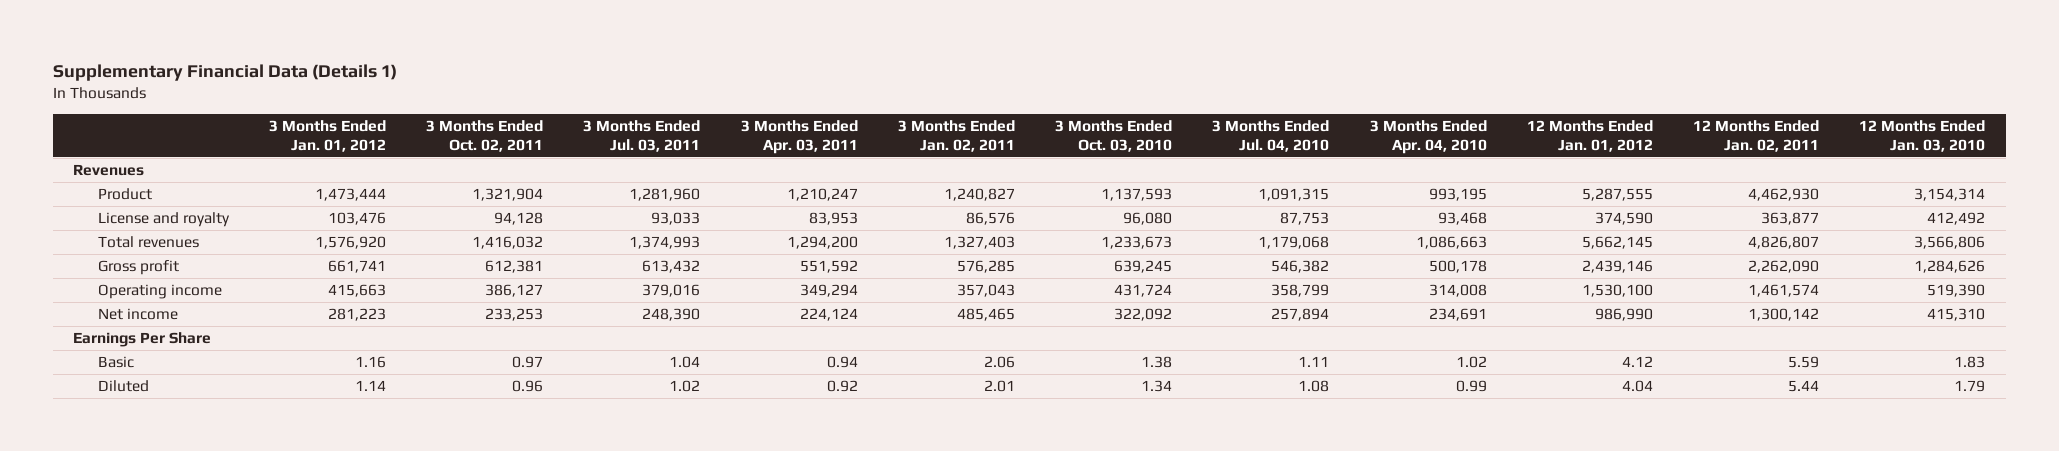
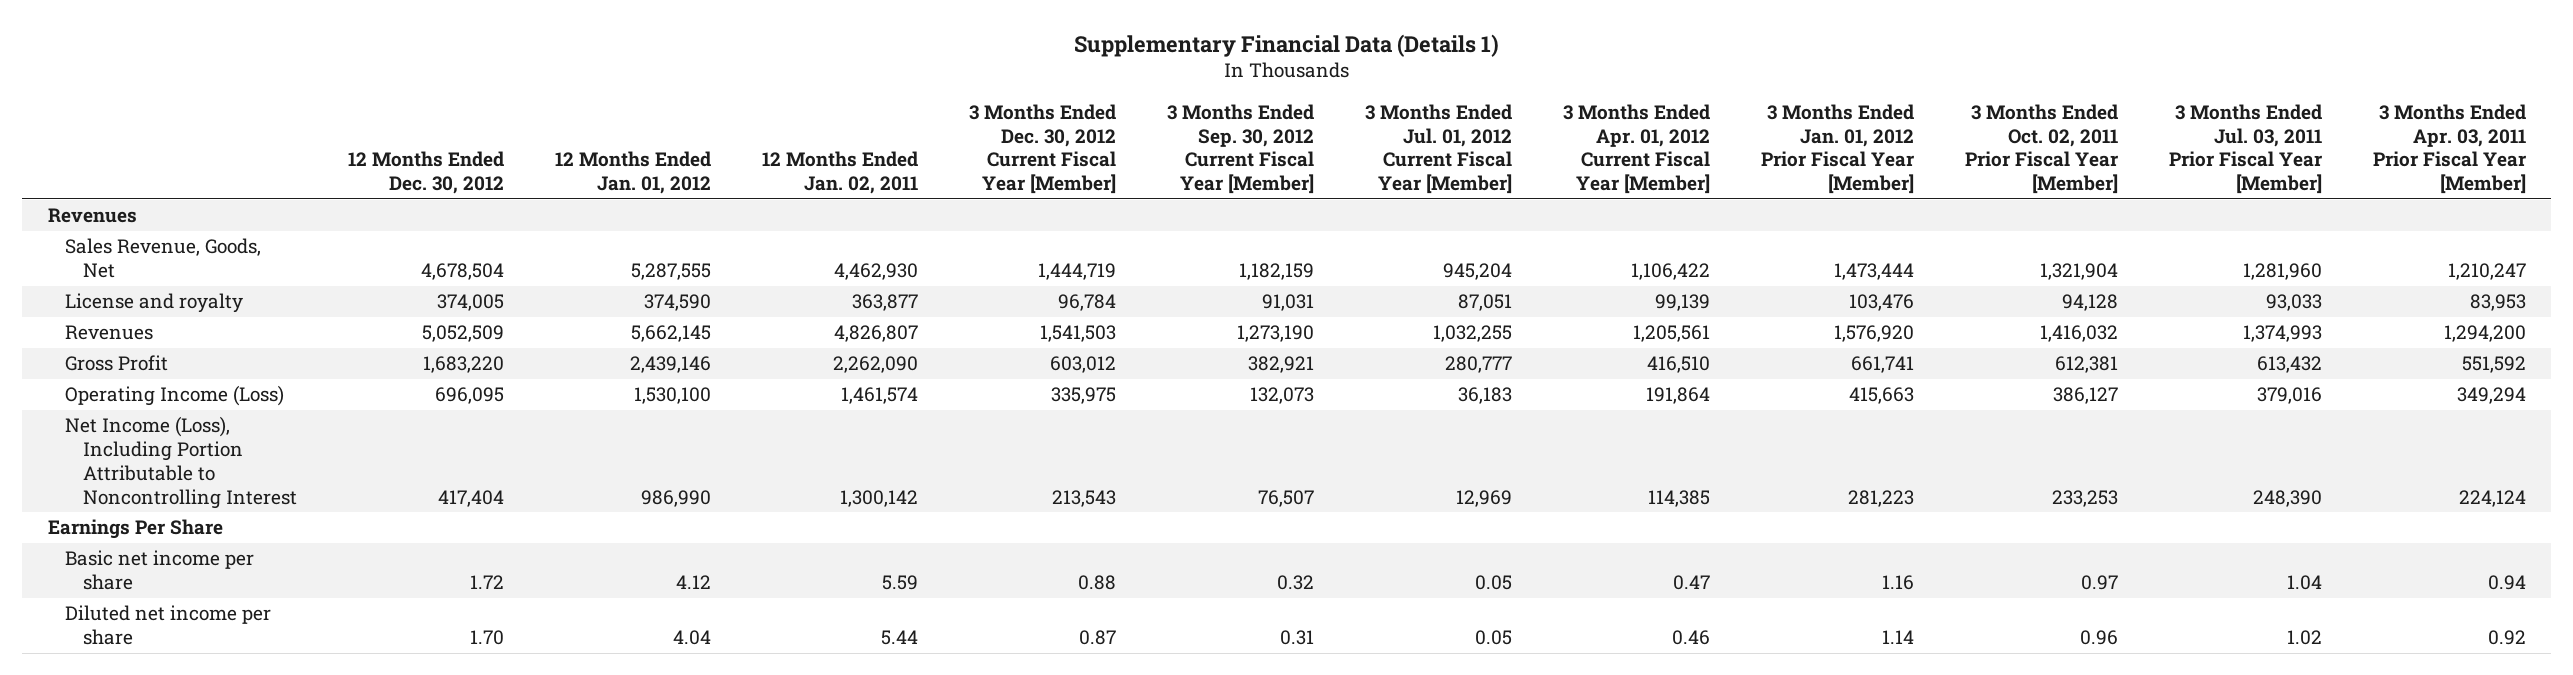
- | 3 Months Ended Jan. 01, 2012 | 3 Months Ended Oct. 02, 2011 | 3 Months Ended Jul. 03, 2011 | 3 Months Ended Apr. 03, 2011 | 3 Months Ended Jan. 02, 2011 | 3 Months Ended Oct. 03, 2010 | 3 Months Ended Jul. 04, 2010 | 3 Months Ended Apr. 04, 2010 | 12 Months Ended Jan. 01, 2012 | 12 Months Ended Jan. 02, 2011 | 12 Months Ended Jan. 03, 2010
+ | 12 Months Ended Dec. 30, 2012 | 12 Months Ended Jan. 01, 2012 | 12 Months Ended Jan. 02, 2011 | 3 Months Ended Dec. 30, 2012 Current Fiscal Year [Member] | 3 Months Ended Sep. 30, 2012 Current Fiscal Year [Member] | 3 Months Ended Jul. 01, 2012 Current Fiscal Year [Member] | 3 Months Ended Apr. 01, 2012 Current Fiscal Year [Member] | 3 Months Ended Jan. 01, 2012 Prior Fiscal Year [Member] | 3 Months Ended Oct. 02, 2011 Prior Fiscal Year [Member] | 3 Months Ended Jul. 03, 2011 Prior Fiscal Year [Member] | 3 Months Ended Apr. 03, 2011 Prior Fiscal Year [Member]
- Product | 1,473,444 | 1,321,904 | 1,281,960 | 1,210,247 | 1,240,827 | 1,137,593 | 1,091,315 | 993,195 | 5,287,555 | 4,462,930 | 3,154,314
+ Sales Revenue, Goods, Net | 4,678,504 | 5,287,555 | 4,462,930 | 1,444,719 | 1,182,159 | 945,204 | 1,106,422 | 1,473,444 | 1,321,904 | 1,281,960 | 1,210,247
- Total revenues | 1,576,920 | 1,416,032 | 1,374,993 | 1,294,200 | 1,327,403 | 1,233,673 | 1,179,068 | 1,086,663 | 5,662,145 | 4,826,807 | 3,566,806
- Gross profit | 661,741 | 612,381 | 613,432 | 551,592 | 576,285 | 639,245 | 546,382 | 500,178 | 2,439,146 | 2,262,090 | 1,284,626
- Operating income | 415,663 | 386,127 | 379,016 | 349,294 | 357,043 | 431,724 | 358,799 | 314,008 | 1,530,100 | 1,461,574 | 519,390
- Net income | 281,223 | 233,253 | 248,390 | 224,124 | 485,465 | 322,092 | 257,894 | 234,691 | 986,990 | 1,300,142 | 415,310
+ Revenues | 5,052,509 | 5,662,145 | 4,826,807 | 1,541,503 | 1,273,190 | 1,032,255 | 1,205,561 | 1,576,920 | 1,416,032 | 1,374,993 | 1,294,200
+ Gross Profit | 1,683,220 | 2,439,146 | 2,262,090 | 603,012 | 382,921 | 280,777 | 416,510 | 661,741 | 612,381 | 613,432 | 551,592
+ Operating Income (Loss) | 696,095 | 1,530,100 | 1,461,574 | 335,975 | 132,073 | 36,183 | 191,864 | 415,663 | 386,127 | 379,016 | 349,294
+ Net Income (Loss), Including Portion Attributable to Noncontrolling Interest | 417,404 | 986,990 | 1,300,142 | 213,543 | 76,507 | 12,969 | 114,385 | 281,223 | 233,253 | 248,390 | 224,124
- Basic | 1.16 | 0.97 | 1.04 | 0.94 | 2.06 | 1.38 | 1.11 | 1.02 | 4.12 | 5.59 | 1.83
- Diluted | 1.14 | 0.96 | 1.02 | 0.92 | 2.01 | 1.34 | 1.08 | 0.99 | 4.04 | 5.44 | 1.79
+ Basic net income per share | 1.72 | 4.12 | 5.59 | 0.88 | 0.32 | 0.05 | 0.47 | 1.16 | 0.97 | 1.04 | 0.94
+ Diluted net income per share | 1.70 | 4.04 | 5.44 | 0.87 | 0.31 | 0.05 | 0.46 | 1.14 | 0.96 | 1.02 | 0.92

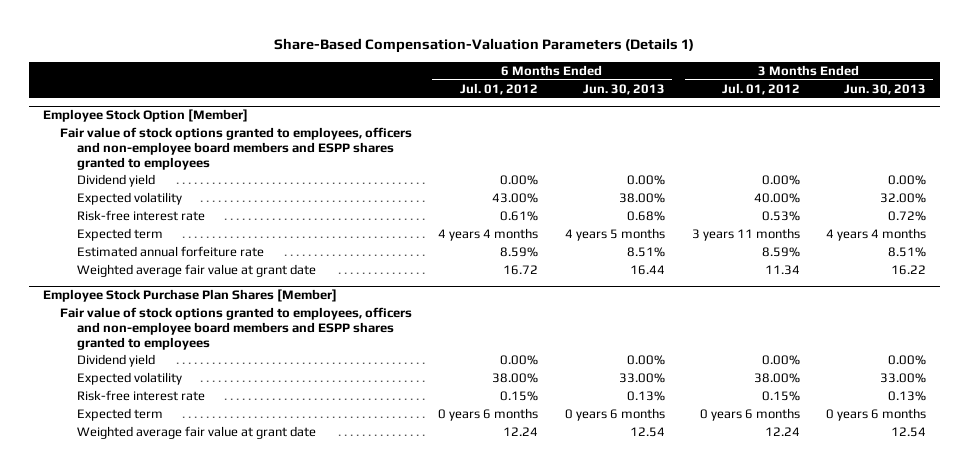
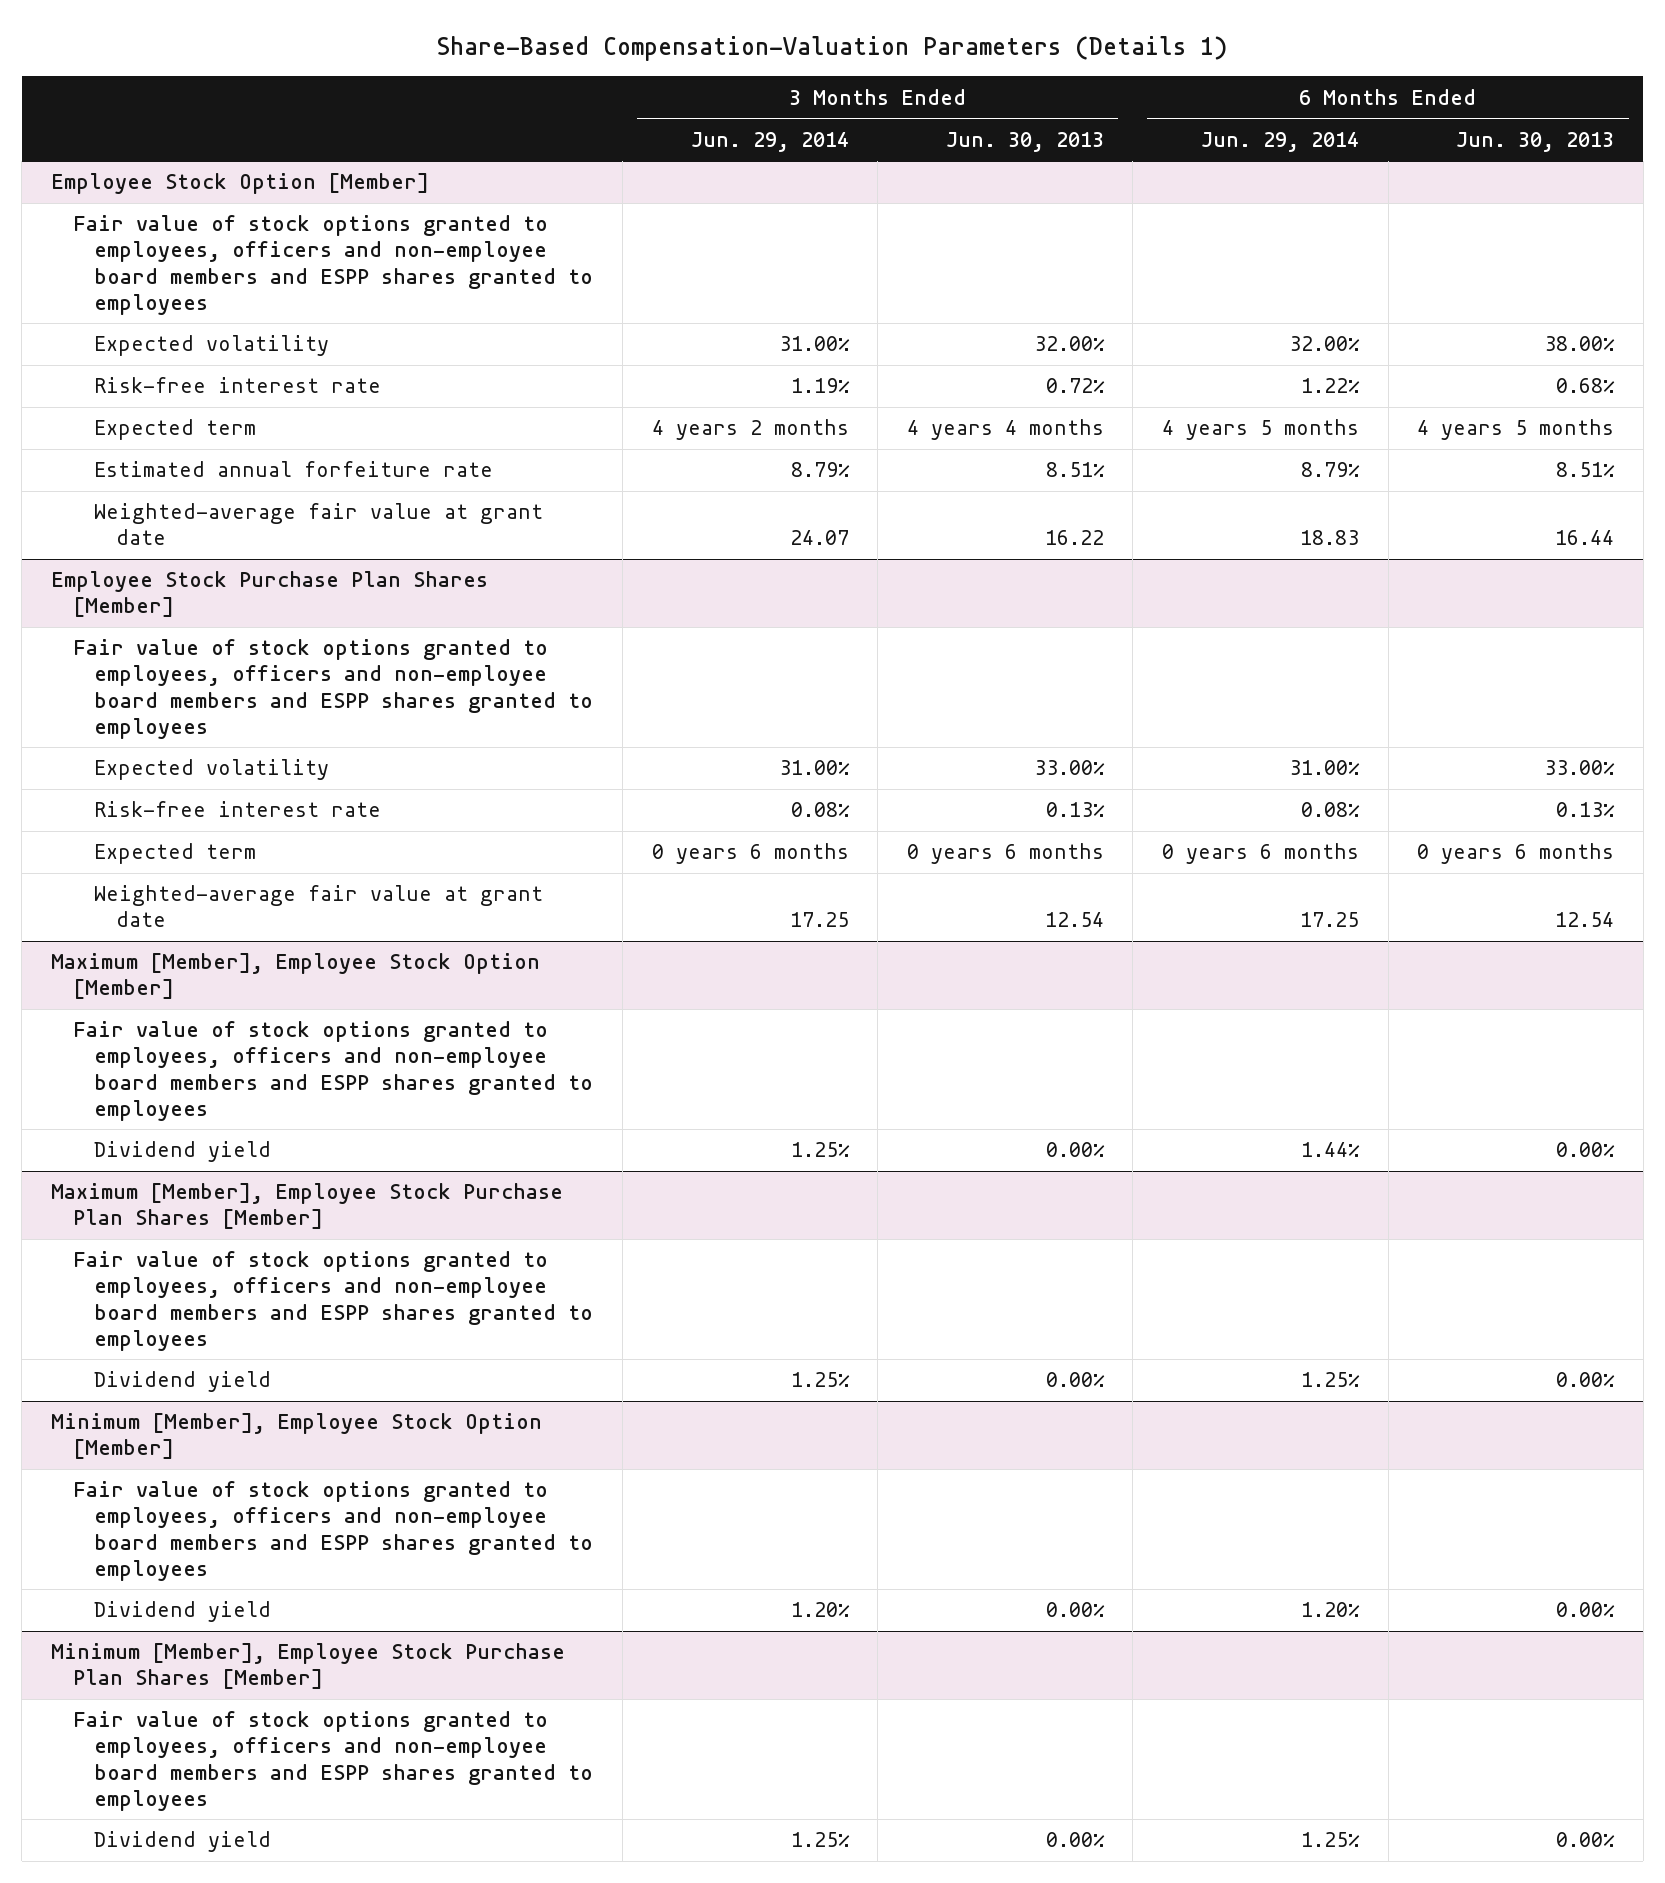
- | 6 Months Ended Jul. 01, 2012 | 6 Months Ended Jun. 30, 2013 | 3 Months Ended Jul. 01, 2012 | 3 Months Ended Jun. 30, 2013
+ | 3 Months Ended Jun. 29, 2014 | 3 Months Ended Jun. 30, 2013 | 6 Months Ended Jun. 29, 2014 | 6 Months Ended Jun. 30, 2013
@ Employee Stock Option [Member]
- Dividend yield | 0.00% | 0.00% | 0.00% | 0.00%
- Weighted average fair value at grant date | 16.72 | 16.44 | 11.34 | 16.22
+ Weighted-average fair value at grant date | 24.07 | 16.22 | 18.83 | 16.44
@ Employee Stock Purchase Plan Shares [Member]
- Dividend yield | 0.00% | 0.00% | 0.00% | 0.00%
- Weighted average fair value at grant date | 12.24 | 12.54 | 12.24 | 12.54
+ Weighted-average fair value at grant date | 17.25 | 12.54 | 17.25 | 12.54
+ Maximum [Member], Employee Stock Option [Member]
+ Fair value of stock options granted to employees, officers and non-employee board members and ESPP shares granted to employees
+ Dividend yield | 1.25% | 0.00% | 1.44% | 0.00%
+ Maximum [Member], Employee Stock Purchase Plan Shares [Member]
+ Fair value of stock options granted to employees, officers and non-employee board members and ESPP shares granted to employees
+ Dividend yield | 1.25% | 0.00% | 1.25% | 0.00%
+ Minimum [Member], Employee Stock Option [Member]
+ Fair value of stock options granted to employees, officers and non-employee board members and ESPP shares granted to employees
+ Dividend yield | 1.20% | 0.00% | 1.20% | 0.00%
+ Minimum [Member], Employee Stock Purchase Plan Shares [Member]
+ Fair value of stock options granted to employees, officers and non-employee board members and ESPP shares granted to employees
+ Dividend yield | 1.25% | 0.00% | 1.25% | 0.00%

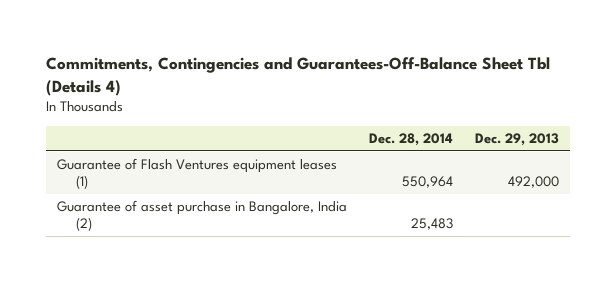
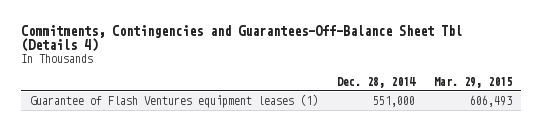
- | Dec. 28, 2014 | Dec. 29, 2013
+ | Dec. 28, 2014 | Mar. 29, 2015
- Guarantee of Flash Ventures equipment leases (1) | 550,964 | 492,000
- Guarantee of asset purchase in Bangalore, India (2) | 25,483 |
+ Guarantee of Flash Ventures equipment leases (1) | 551,000 | 606,493

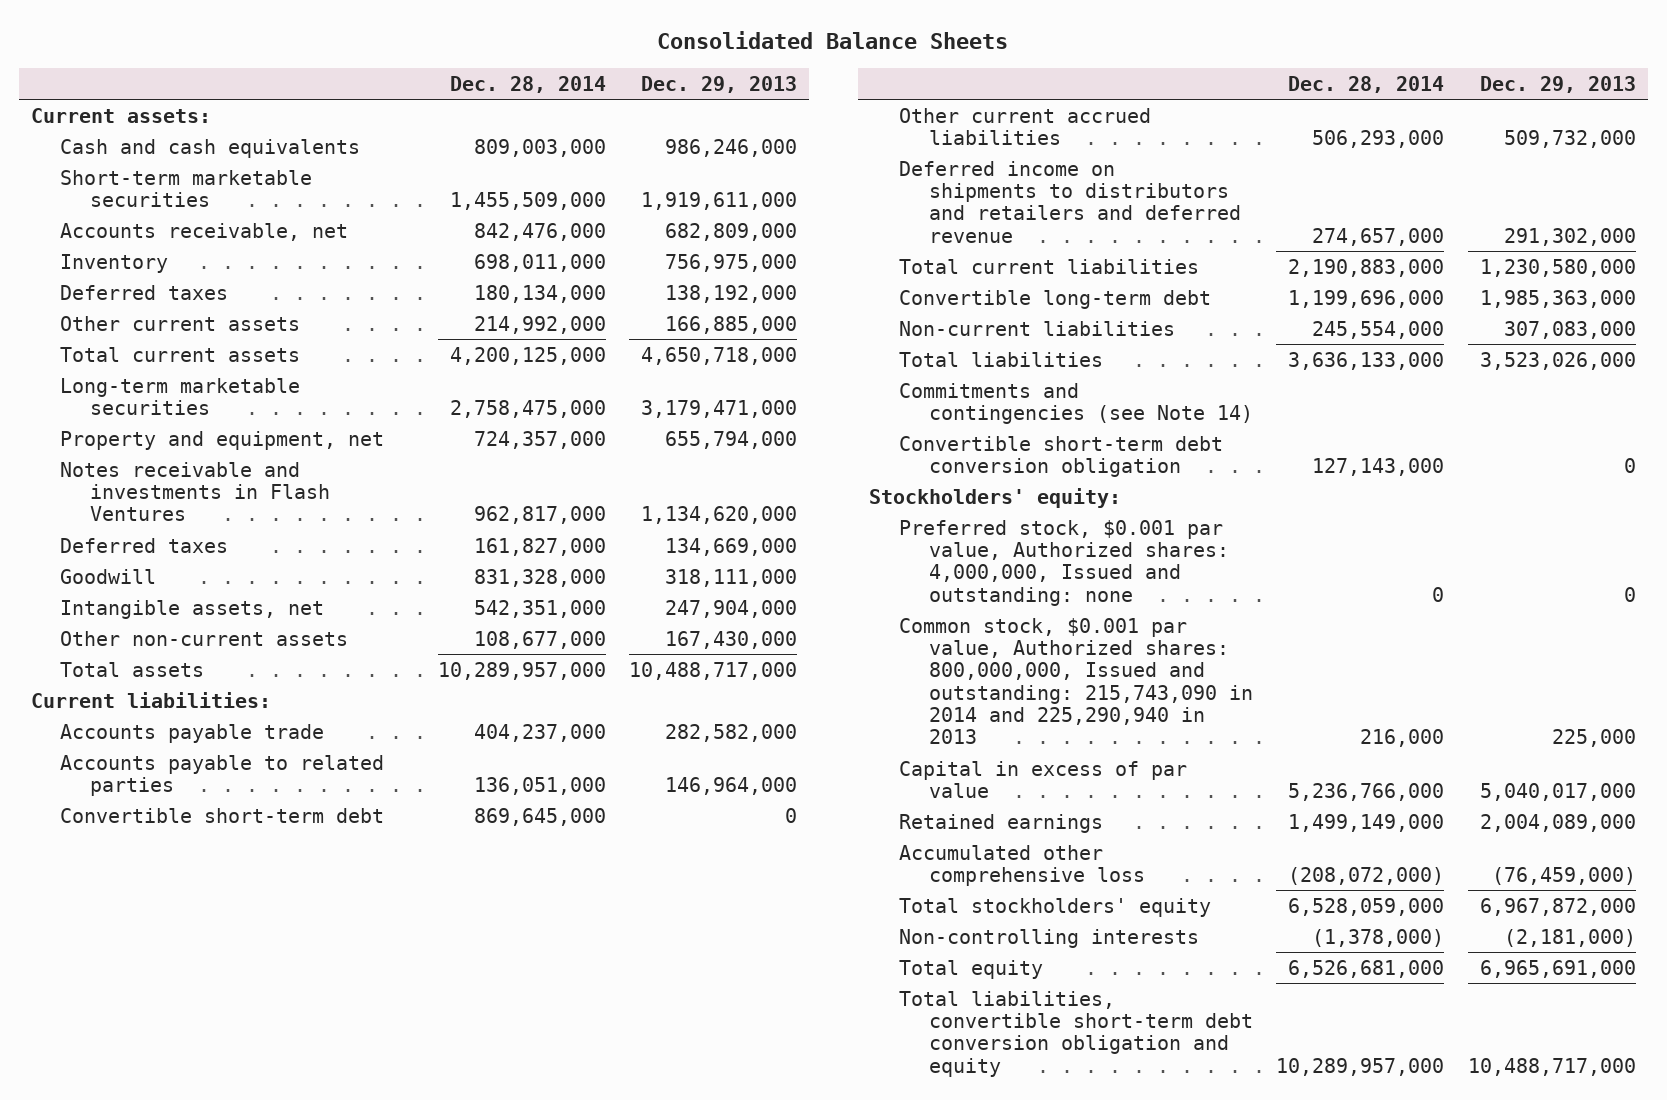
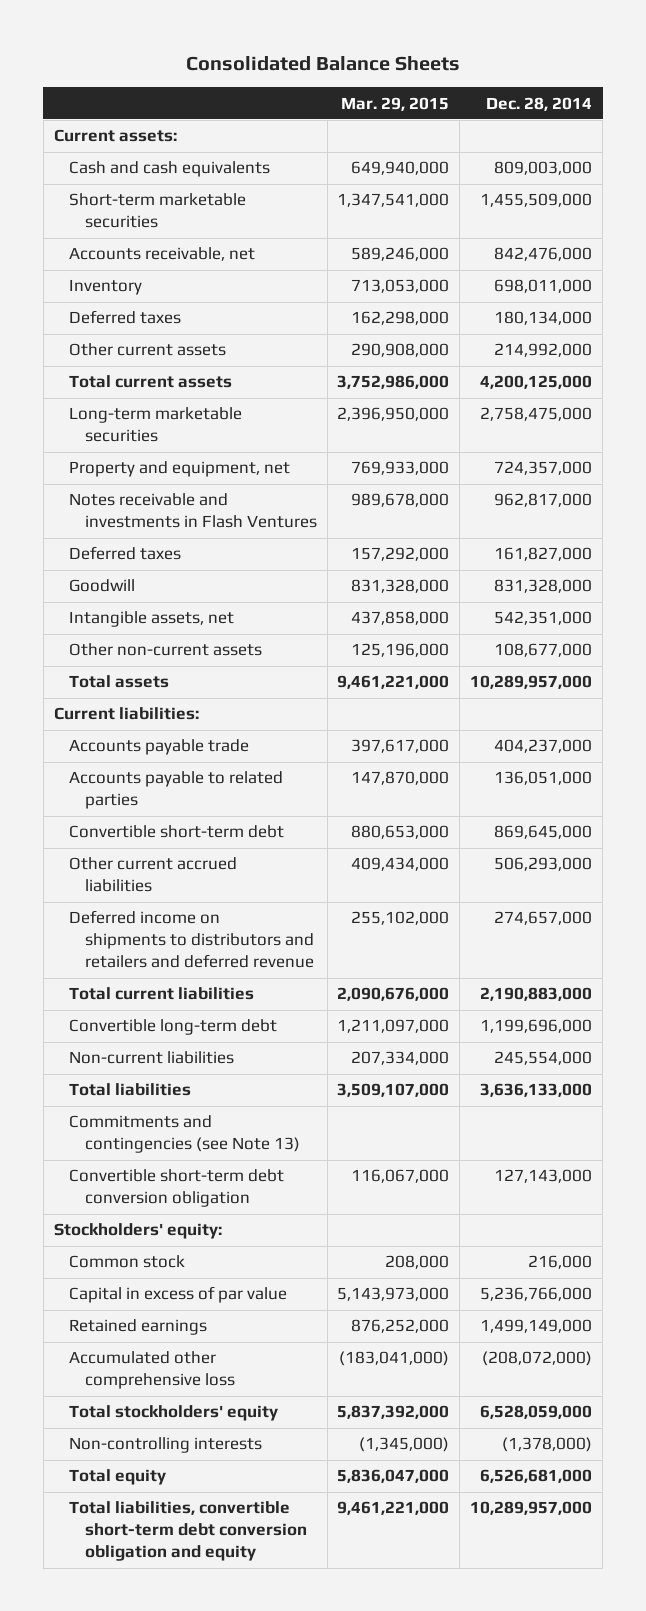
- | Dec. 28, 2014 | Dec. 29, 2013
+ | Mar. 29, 2015 | Dec. 28, 2014
- Commitments and contingencies (see Note 14)
+ Commitments and contingencies (see Note 13)
- Preferred stock, $0.001 par value, Authorized shares: 4,000,000, Issued and outstanding: none | 0 | 0
- Common stock, $0.001 par value, Authorized shares: 800,000,000, Issued and outstanding: 215,743,090 in 2014 and 225,290,940 in 2013 | 216,000 | 225,000
+ Common stock | 208,000 | 216,000

